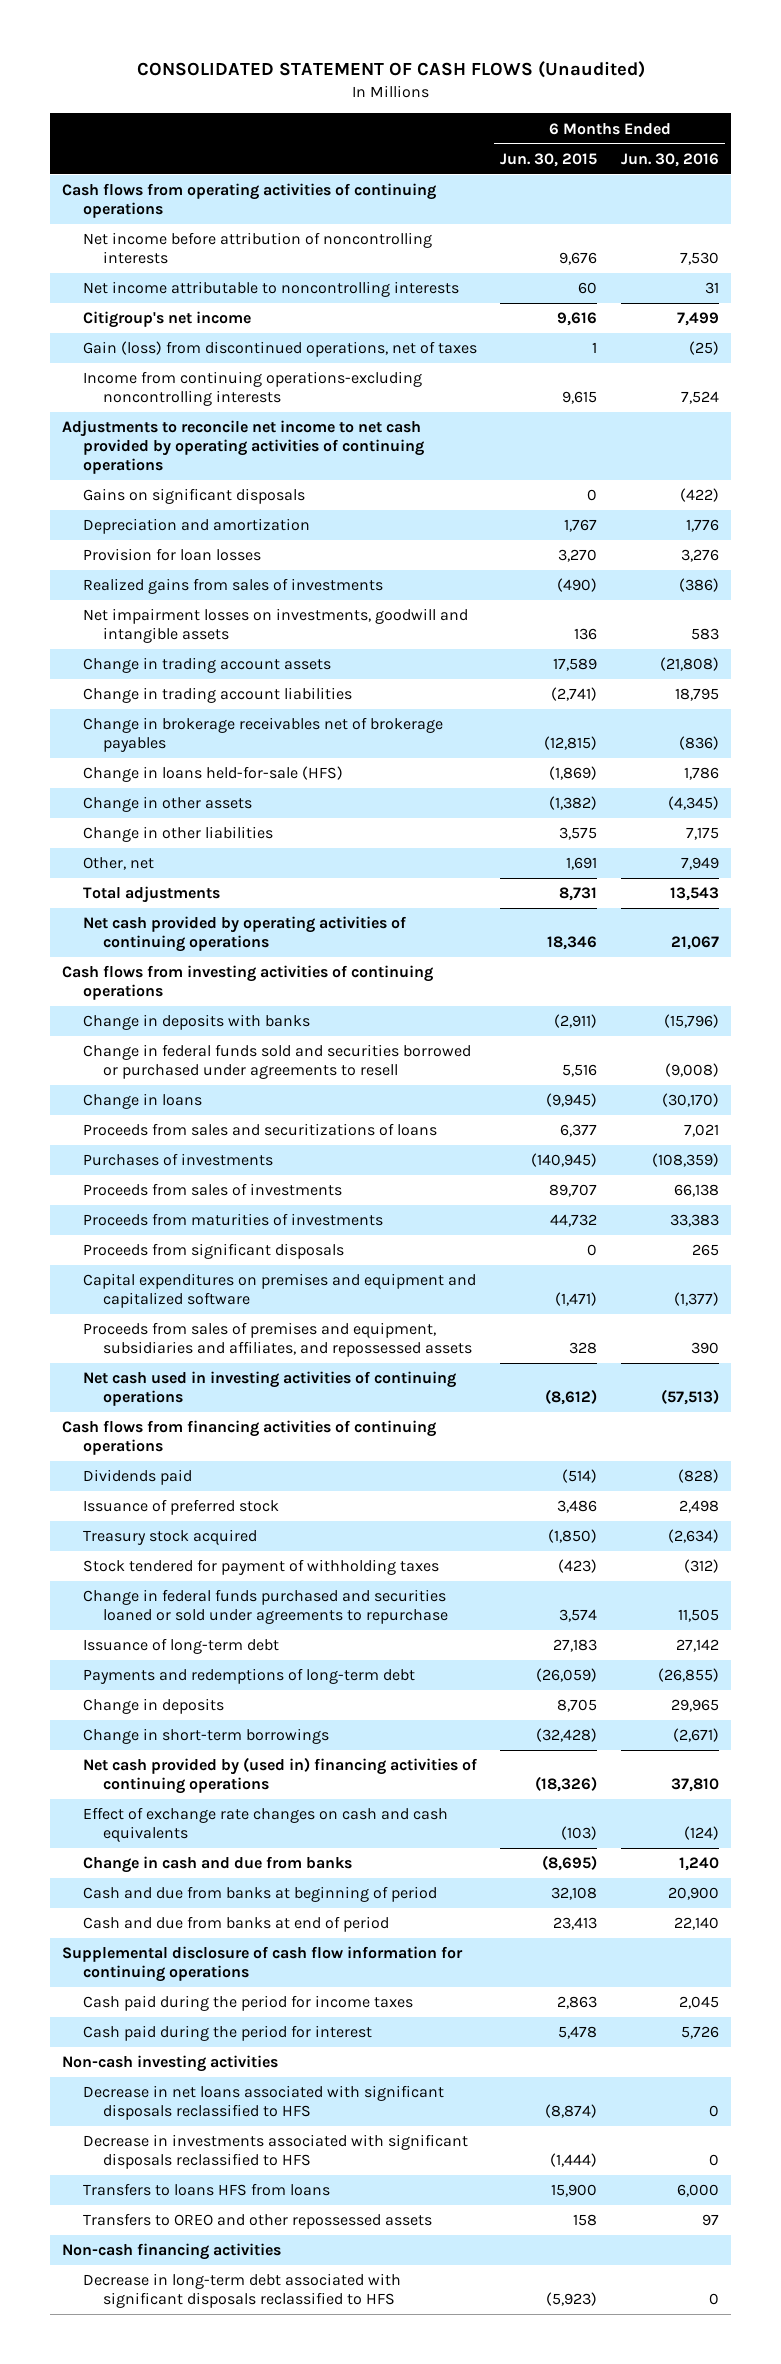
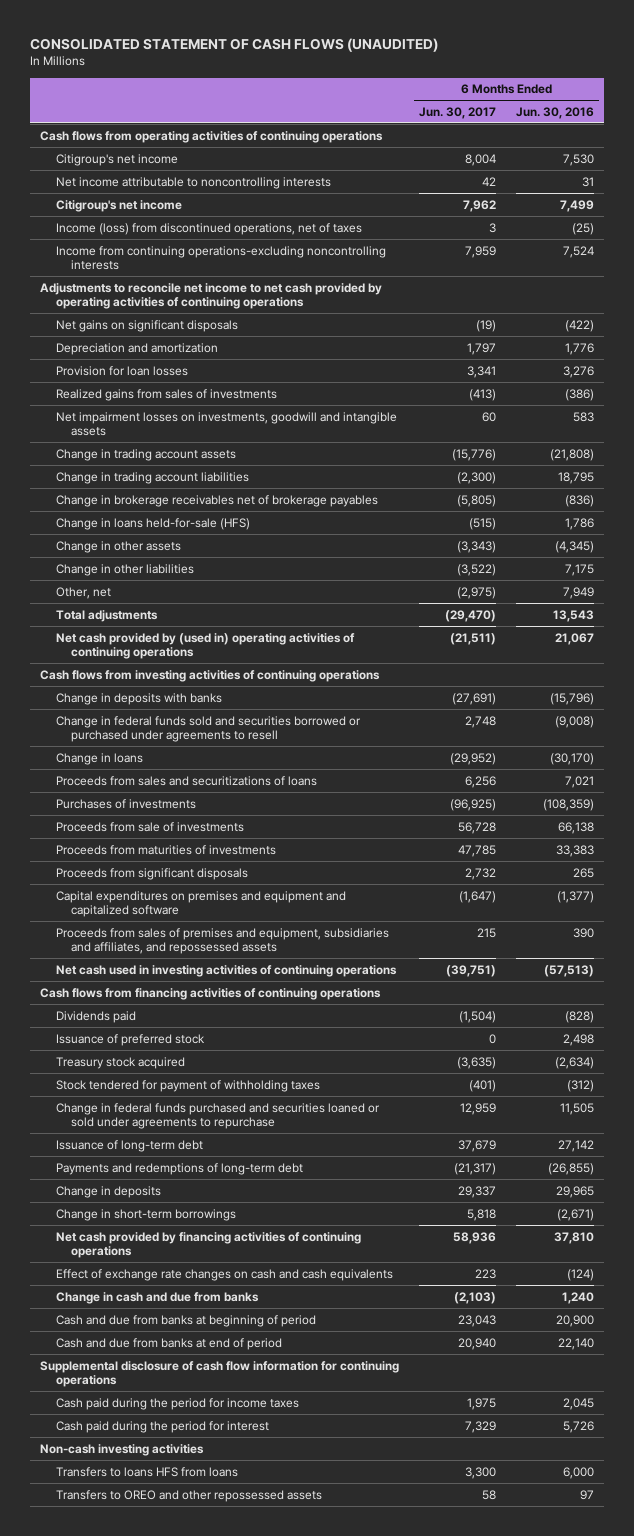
- CONSOLIDATED STATEMENT OF CASH FLOWS (Unaudited)
+ CONSOLIDATED STATEMENT OF CASH FLOWS (UNAUDITED)
- | 6 Months Ended Jun. 30, 2015 | 6 Months Ended Jun. 30, 2016
+ | 6 Months Ended Jun. 30, 2017 | 6 Months Ended Jun. 30, 2016
- Net income before attribution of noncontrolling interests | 9,676 | 7,530
+ Citigroup's net income | 8,004 | 7,530
- Gain (loss) from discontinued operations, net of taxes | 1 | (25)
+ Income (loss) from discontinued operations, net of taxes | 3 | (25)
- Gains on significant disposals | 0 | (422)
+ Net gains on significant disposals | (19) | (422)
- Net cash provided by operating activities of continuing operations | 18,346 | 21,067
+ Net cash provided by (used in) operating activities of continuing operations | (21,511) | 21,067
- Proceeds from sales of investments | 89,707 | 66,138
+ Proceeds from sale of investments | 56,728 | 66,138
- Net cash provided by (used in) financing activities of continuing operations | (18,326) | 37,810
+ Net cash provided by financing activities of continuing operations | 58,936 | 37,810
- Decrease in net loans associated with significant disposals reclassified to HFS | (8,874) | 0
- Decrease in investments associated with significant disposals reclassified to HFS | (1,444) | 0
- Non-cash financing activities
- Decrease in long-term debt associated with significant disposals reclassified to HFS | (5,923) | 0

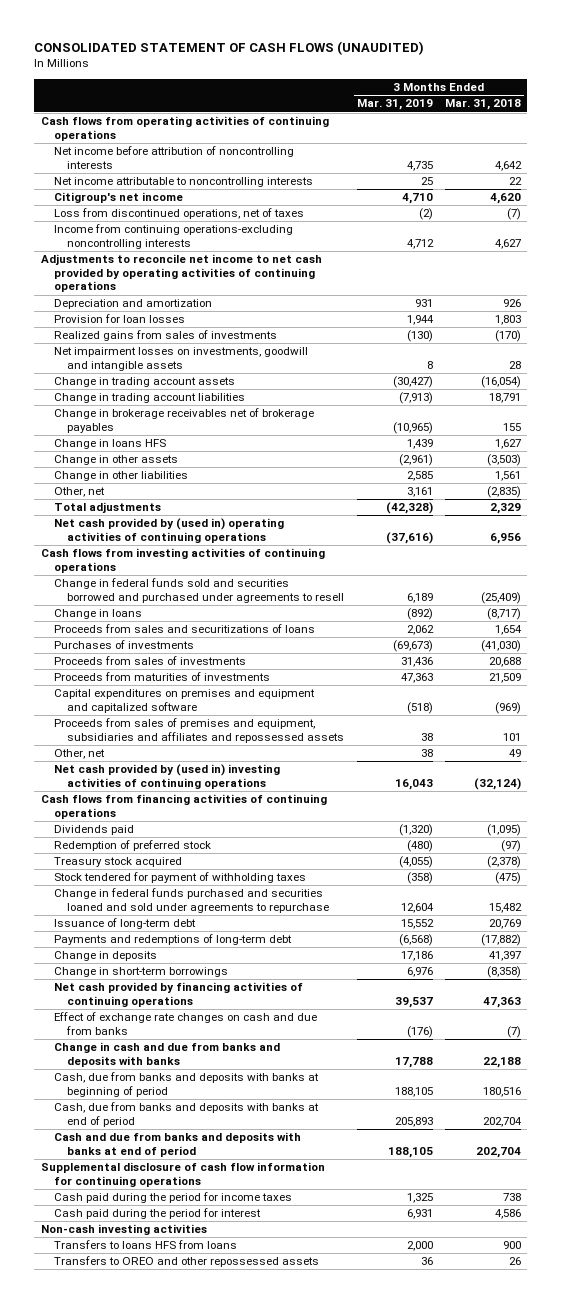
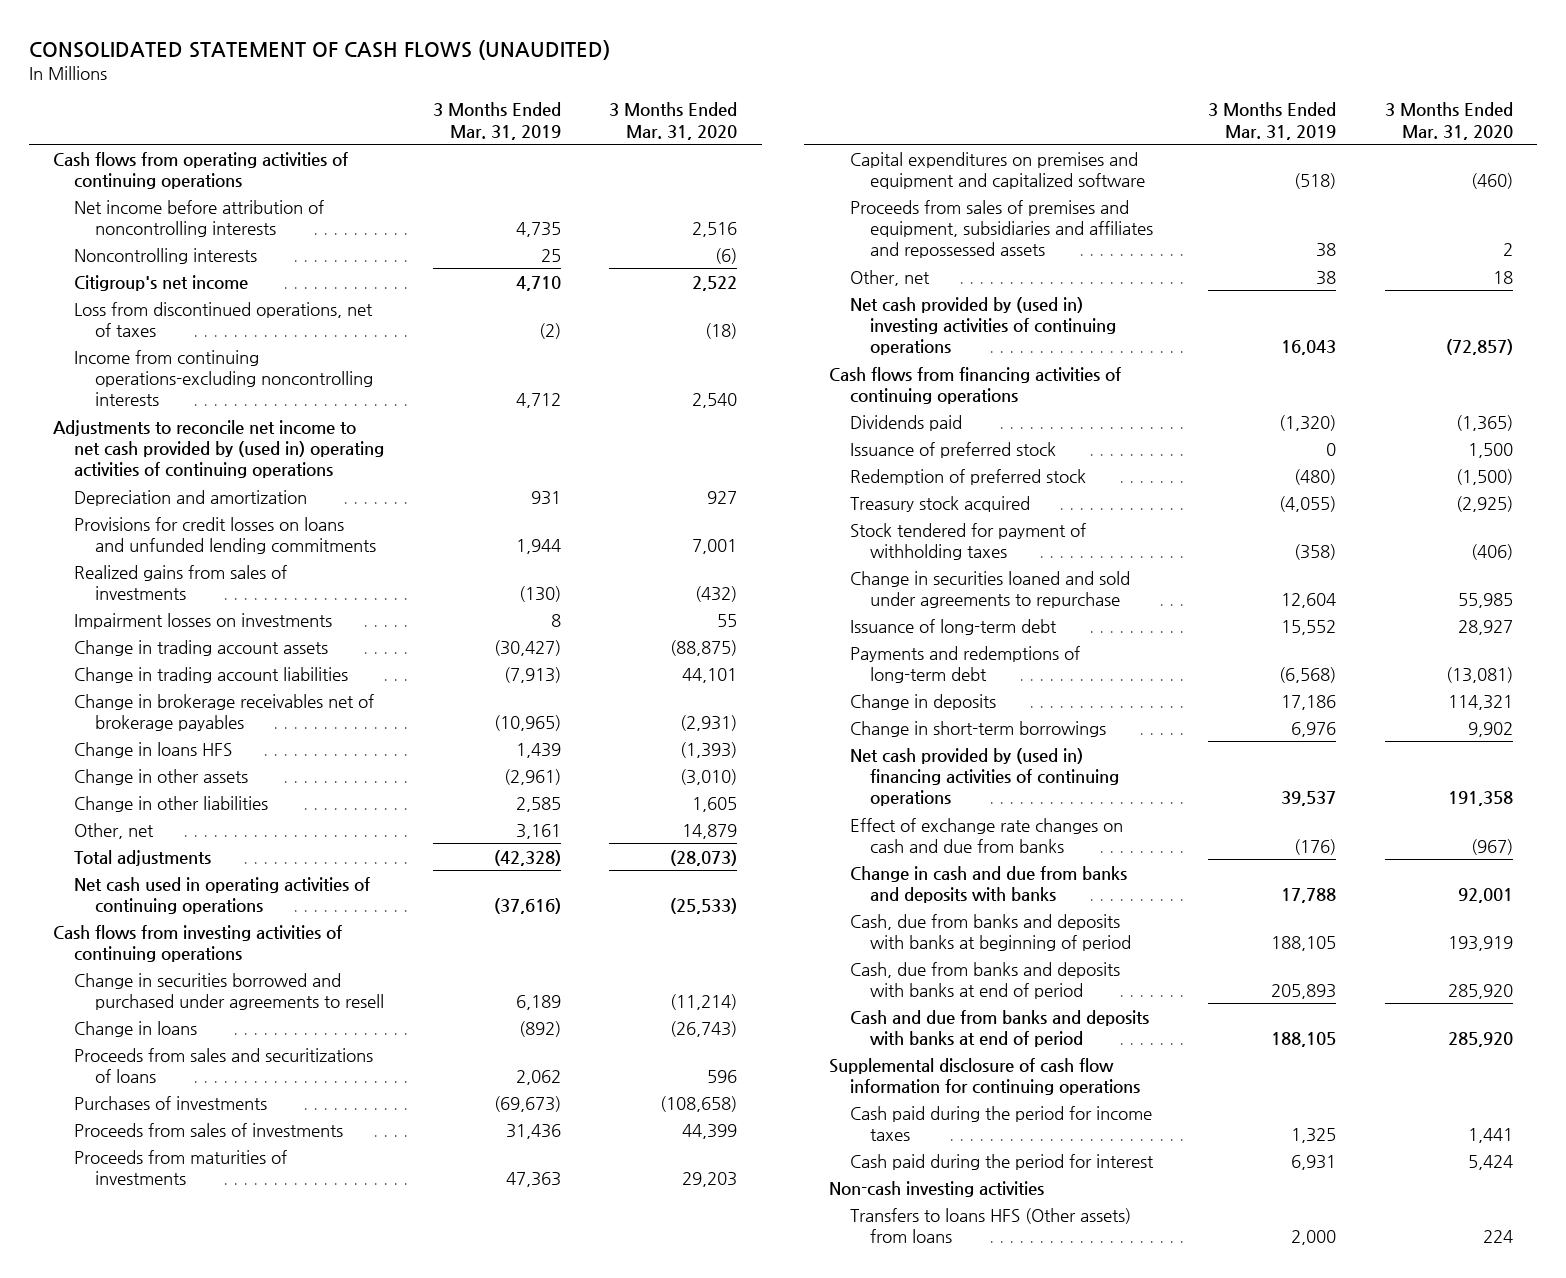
- | 3 Months Ended Mar. 31, 2019 | 3 Months Ended Mar. 31, 2018
+ | 3 Months Ended Mar. 31, 2019 | 3 Months Ended Mar. 31, 2020
- Net income attributable to noncontrolling interests | 25 | 22
+ Noncontrolling interests | 25 | (6)
- Adjustments to reconcile net income to net cash provided by operating activities of continuing operations
+ Adjustments to reconcile net income to net cash provided by (used in) operating activities of continuing operations
- Provision for loan losses | 1,944 | 1,803
+ Provisions for credit losses on loans and unfunded lending commitments | 1,944 | 7,001
- Net impairment losses on investments, goodwill and intangible assets | 8 | 28
+ Impairment losses on investments | 8 | 55
- Net cash provided by (used in) operating activities of continuing operations | (37,616) | 6,956
+ Net cash used in operating activities of continuing operations | (37,616) | (25,533)
- Change in federal funds sold and securities borrowed and purchased under agreements to resell | 6,189 | (25,409)
+ Change in securities borrowed and purchased under agreements to resell | 6,189 | (11,214)
+ Issuance of preferred stock | 0 | 1,500
- Change in federal funds purchased and securities loaned and sold under agreements to repurchase | 12,604 | 15,482
+ Change in securities loaned and sold under agreements to repurchase | 12,604 | 55,985
- Net cash provided by financing activities of continuing operations | 39,537 | 47,363
+ Net cash provided by (used in) financing activities of continuing operations | 39,537 | 191,358
- Transfers to loans HFS from loans | 2,000 | 900
- Transfers to OREO and other repossessed assets | 36 | 26
+ Transfers to loans HFS (Other assets) from loans | 2,000 | 224

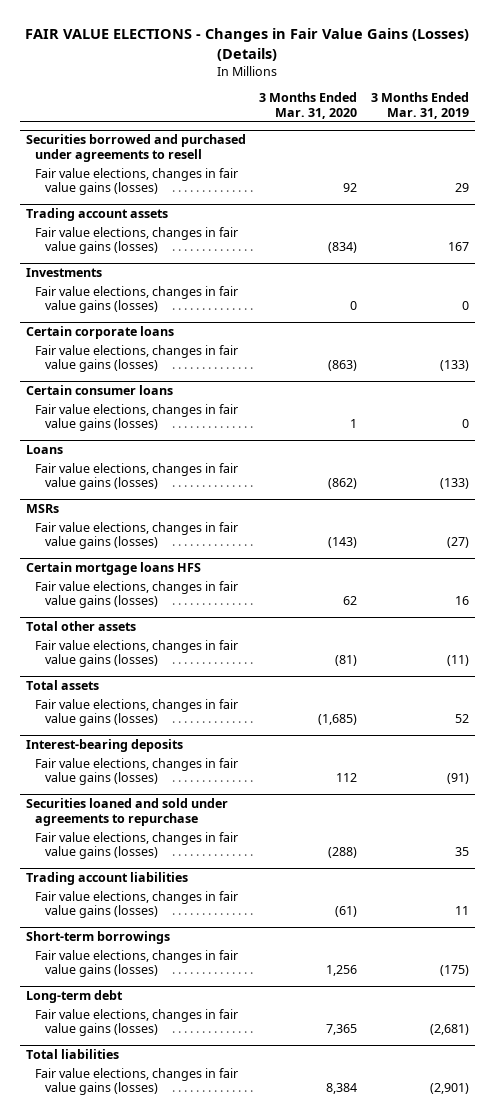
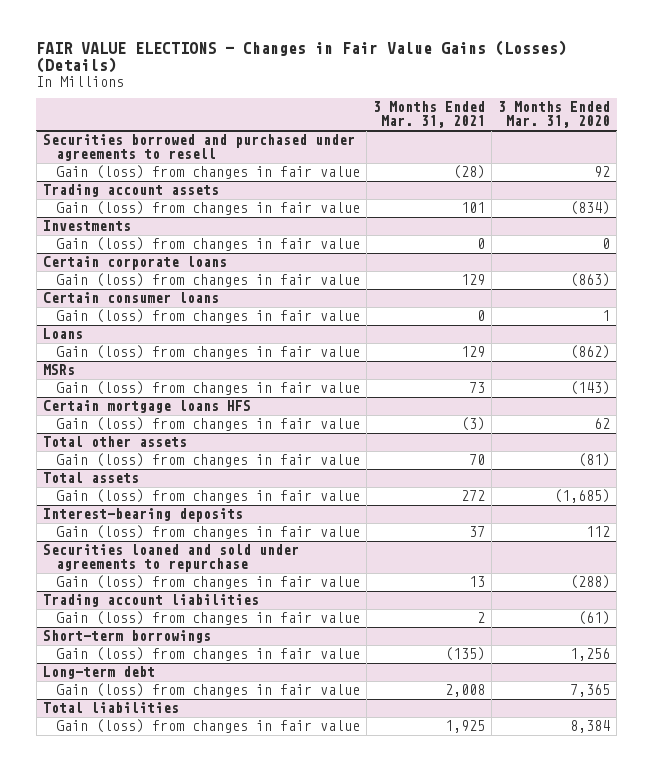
- | 3 Months Ended Mar. 31, 2020 | 3 Months Ended Mar. 31, 2019
+ | 3 Months Ended Mar. 31, 2021 | 3 Months Ended Mar. 31, 2020
@ Securities borrowed and purchased under agreements to resell
- Fair value elections, changes in fair value gains (losses) | 92 | 29
+ Gain (loss) from changes in fair value | (28) | 92
@ Trading account assets
- Fair value elections, changes in fair value gains (losses) | (834) | 167
+ Gain (loss) from changes in fair value | 101 | (834)
@ Investments
- Fair value elections, changes in fair value gains (losses) | 0 | 0
+ Gain (loss) from changes in fair value | 0 | 0
@ Certain corporate loans
- Fair value elections, changes in fair value gains (losses) | (863) | (133)
+ Gain (loss) from changes in fair value | 129 | (863)
@ Certain consumer loans
- Fair value elections, changes in fair value gains (losses) | 1 | 0
+ Gain (loss) from changes in fair value | 0 | 1
@ Loans
- Fair value elections, changes in fair value gains (losses) | (862) | (133)
+ Gain (loss) from changes in fair value | 129 | (862)
@ MSRs
- Fair value elections, changes in fair value gains (losses) | (143) | (27)
+ Gain (loss) from changes in fair value | 73 | (143)
@ Certain mortgage loans HFS
- Fair value elections, changes in fair value gains (losses) | 62 | 16
+ Gain (loss) from changes in fair value | (3) | 62
@ Total other assets
- Fair value elections, changes in fair value gains (losses) | (81) | (11)
+ Gain (loss) from changes in fair value | 70 | (81)
@ Total assets
- Fair value elections, changes in fair value gains (losses) | (1,685) | 52
+ Gain (loss) from changes in fair value | 272 | (1,685)
@ Interest-bearing deposits
- Fair value elections, changes in fair value gains (losses) | 112 | (91)
+ Gain (loss) from changes in fair value | 37 | 112
@ Securities loaned and sold under agreements to repurchase
- Fair value elections, changes in fair value gains (losses) | (288) | 35
+ Gain (loss) from changes in fair value | 13 | (288)
@ Trading account liabilities
- Fair value elections, changes in fair value gains (losses) | (61) | 11
+ Gain (loss) from changes in fair value | 2 | (61)
@ Short-term borrowings
- Fair value elections, changes in fair value gains (losses) | 1,256 | (175)
+ Gain (loss) from changes in fair value | (135) | 1,256
@ Long-term debt
- Fair value elections, changes in fair value gains (losses) | 7,365 | (2,681)
+ Gain (loss) from changes in fair value | 2,008 | 7,365
@ Total liabilities
- Fair value elections, changes in fair value gains (losses) | 8,384 | (2,901)
+ Gain (loss) from changes in fair value | 1,925 | 8,384

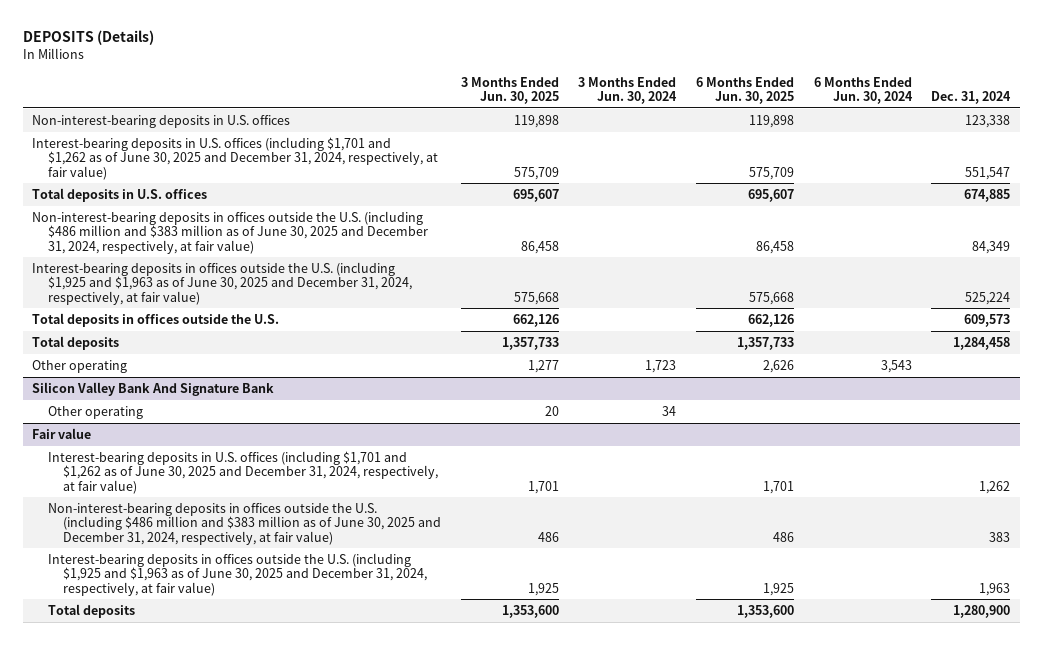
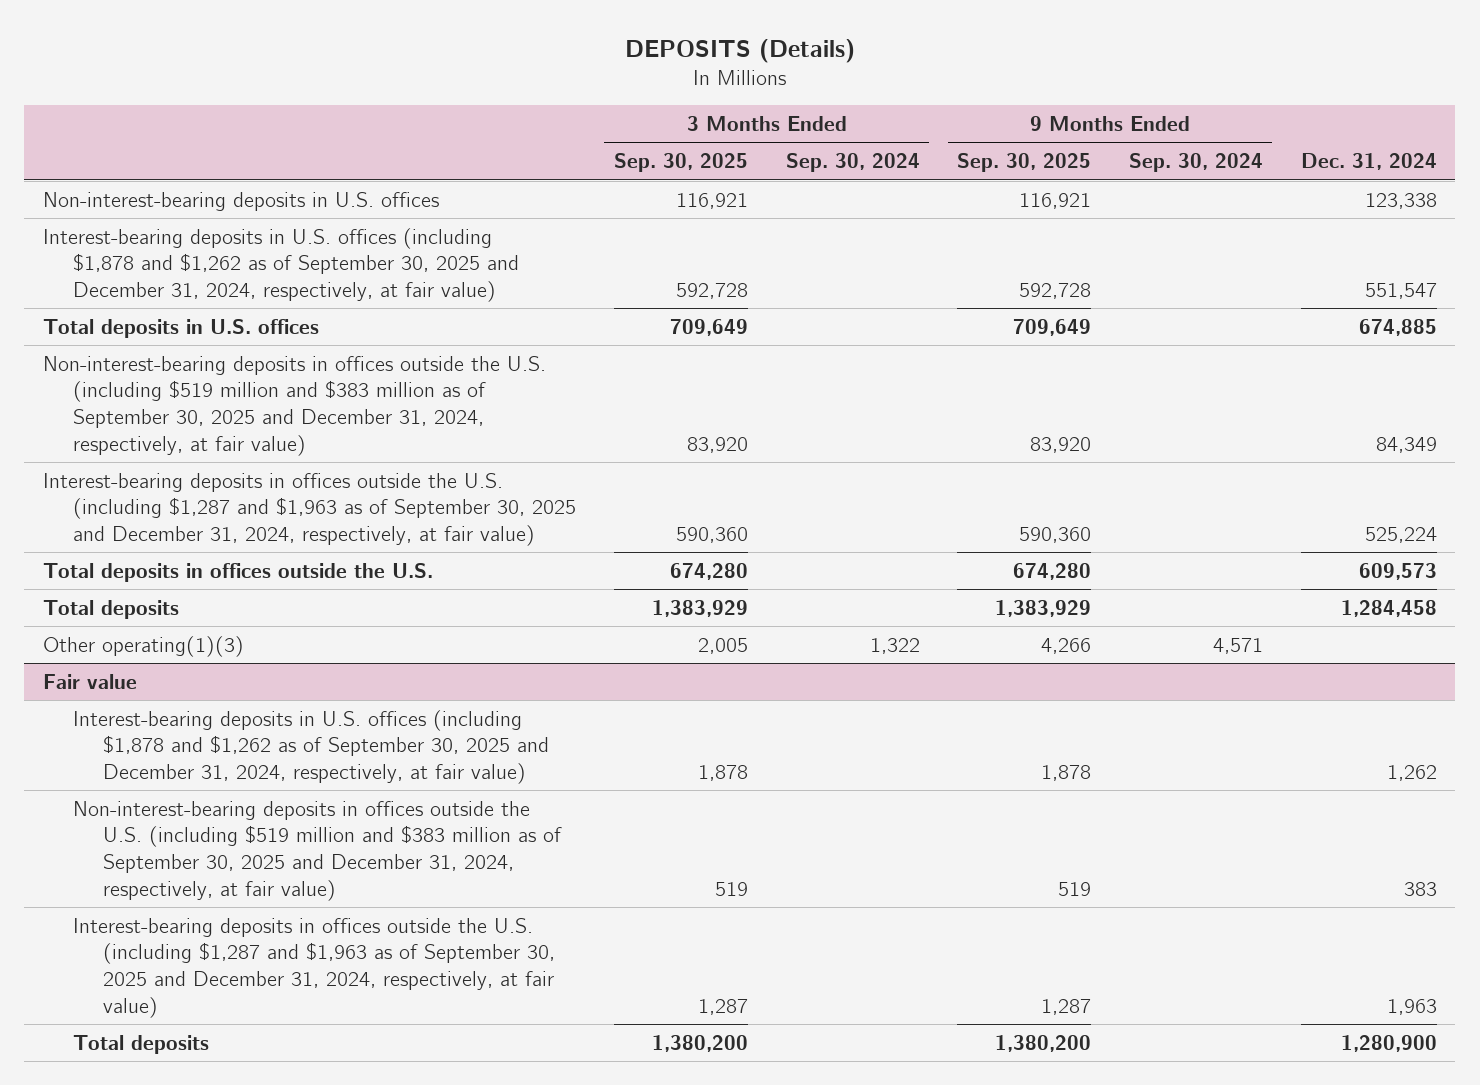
- | 3 Months Ended Jun. 30, 2025 | 3 Months Ended Jun. 30, 2024 | 6 Months Ended Jun. 30, 2025 | 6 Months Ended Jun. 30, 2024 | Dec. 31, 2024
+ | 3 Months Ended Sep. 30, 2025 | 3 Months Ended Sep. 30, 2024 | 9 Months Ended Sep. 30, 2025 | 9 Months Ended Sep. 30, 2024 | Dec. 31, 2024
- Interest-bearing deposits in U.S. offices (including $1,701 and $1,262 as of June 30, 2025 and December 31, 2024, respectively, at fair value) | 575,709 | | 575,709 | | 551,547
+ Interest-bearing deposits in U.S. offices (including $1,878 and $1,262 as of September 30, 2025 and December 31, 2024, respectively, at fair value) | 592,728 | | 592,728 | | 551,547
- Non-interest-bearing deposits in offices outside the U.S. (including $486 million and $383 million as of June 30, 2025 and December 31, 2024, respectively, at fair value) | 86,458 | | 86,458 | | 84,349
- Interest-bearing deposits in offices outside the U.S. (including $1,925 and $1,963 as of June 30, 2025 and December 31, 2024, respectively, at fair value) | 575,668 | | 575,668 | | 525,224
+ Non-interest-bearing deposits in offices outside the U.S. (including $519 million and $383 million as of September 30, 2025 and December 31, 2024, respectively, at fair value) | 83,920 | | 83,920 | | 84,349
+ Interest-bearing deposits in offices outside the U.S. (including $1,287 and $1,963 as of September 30, 2025 and December 31, 2024, respectively, at fair value) | 590,360 | | 590,360 | | 525,224
- Other operating | 1,277 | 1,723 | 2,626 | 3,543 |
- Silicon Valley Bank And Signature Bank
- Other operating | 20 | 34 | | |
+ Other operating(1)(3) | 2,005 | 1,322 | 4,266 | 4,571 |
@ Fair value
- Interest-bearing deposits in U.S. offices (including $1,701 and $1,262 as of June 30, 2025 and December 31, 2024, respectively, at fair value) | 1,701 | | 1,701 | | 1,262
- Non-interest-bearing deposits in offices outside the U.S. (including $486 million and $383 million as of June 30, 2025 and December 31, 2024, respectively, at fair value) | 486 | | 486 | | 383
- Interest-bearing deposits in offices outside the U.S. (including $1,925 and $1,963 as of June 30, 2025 and December 31, 2024, respectively, at fair value) | 1,925 | | 1,925 | | 1,963
+ Interest-bearing deposits in U.S. offices (including $1,878 and $1,262 as of September 30, 2025 and December 31, 2024, respectively, at fair value) | 1,878 | | 1,878 | | 1,262
+ Non-interest-bearing deposits in offices outside the U.S. (including $519 million and $383 million as of September 30, 2025 and December 31, 2024, respectively, at fair value) | 519 | | 519 | | 383
+ Interest-bearing deposits in offices outside the U.S. (including $1,287 and $1,963 as of September 30, 2025 and December 31, 2024, respectively, at fair value) | 1,287 | | 1,287 | | 1,963

